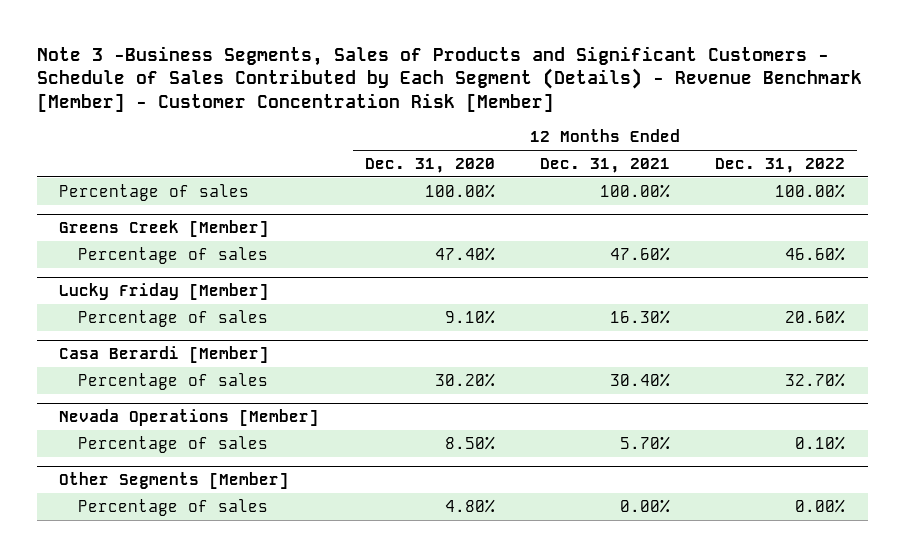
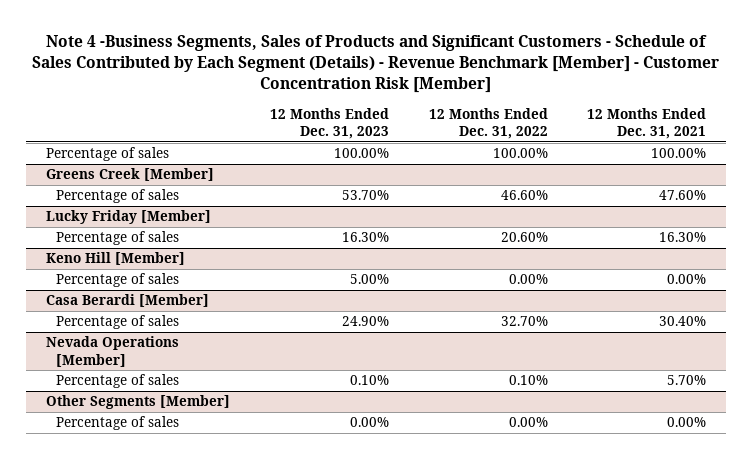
- Note 3 -Business Segments, Sales of Products and Significant Customers - Schedule of Sales Contributed by Each Segment (Details) - Revenue Benchmark [Member] - Customer Concentration Risk [Member]
+ Note 4 -Business Segments, Sales of Products and Significant Customers - Schedule of Sales Contributed by Each Segment (Details) - Revenue Benchmark [Member] - Customer Concentration Risk [Member]
- | 12 Months Ended Dec. 31, 2020 | 12 Months Ended Dec. 31, 2021 | 12 Months Ended Dec. 31, 2022
+ | 12 Months Ended Dec. 31, 2023 | 12 Months Ended Dec. 31, 2022 | 12 Months Ended Dec. 31, 2021
+ Keno Hill [Member]
+ Percentage of sales | 5.00% | 0.00% | 0.00%

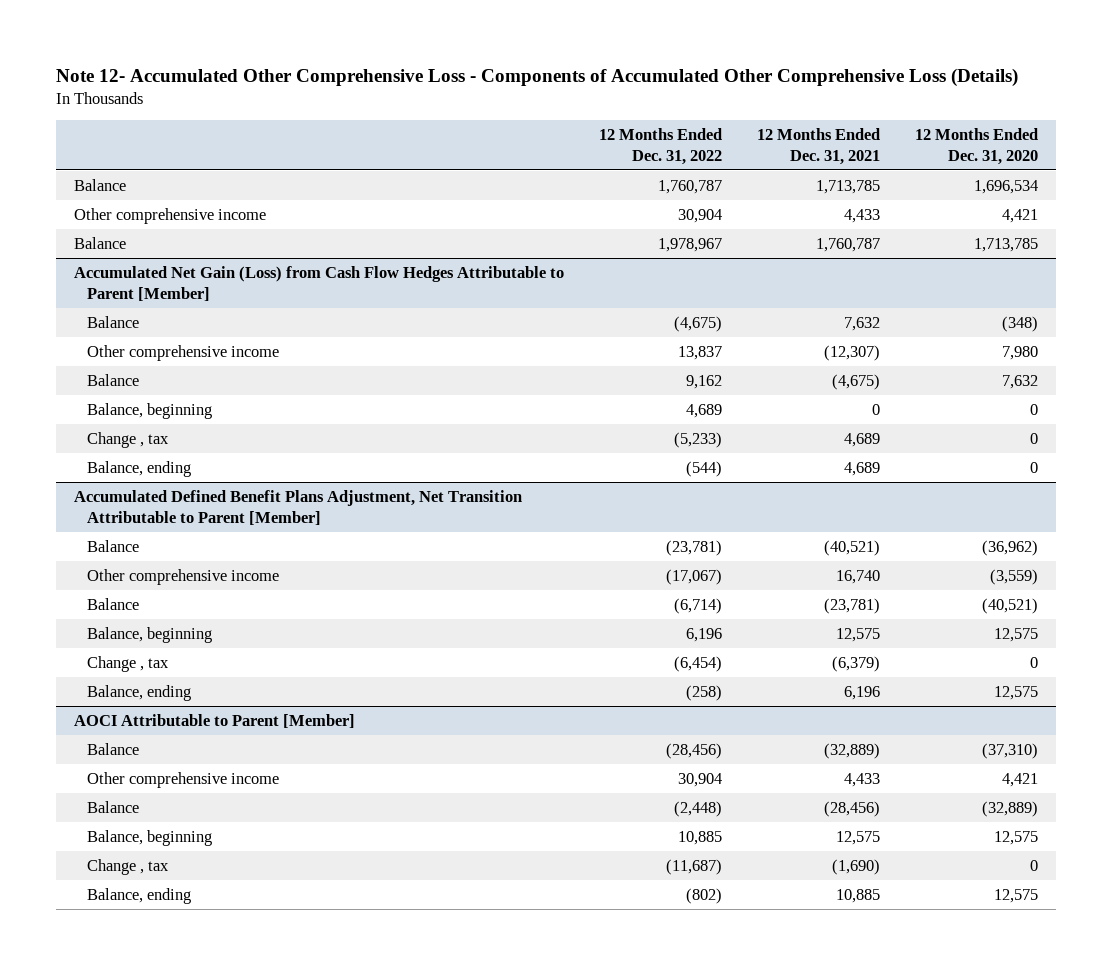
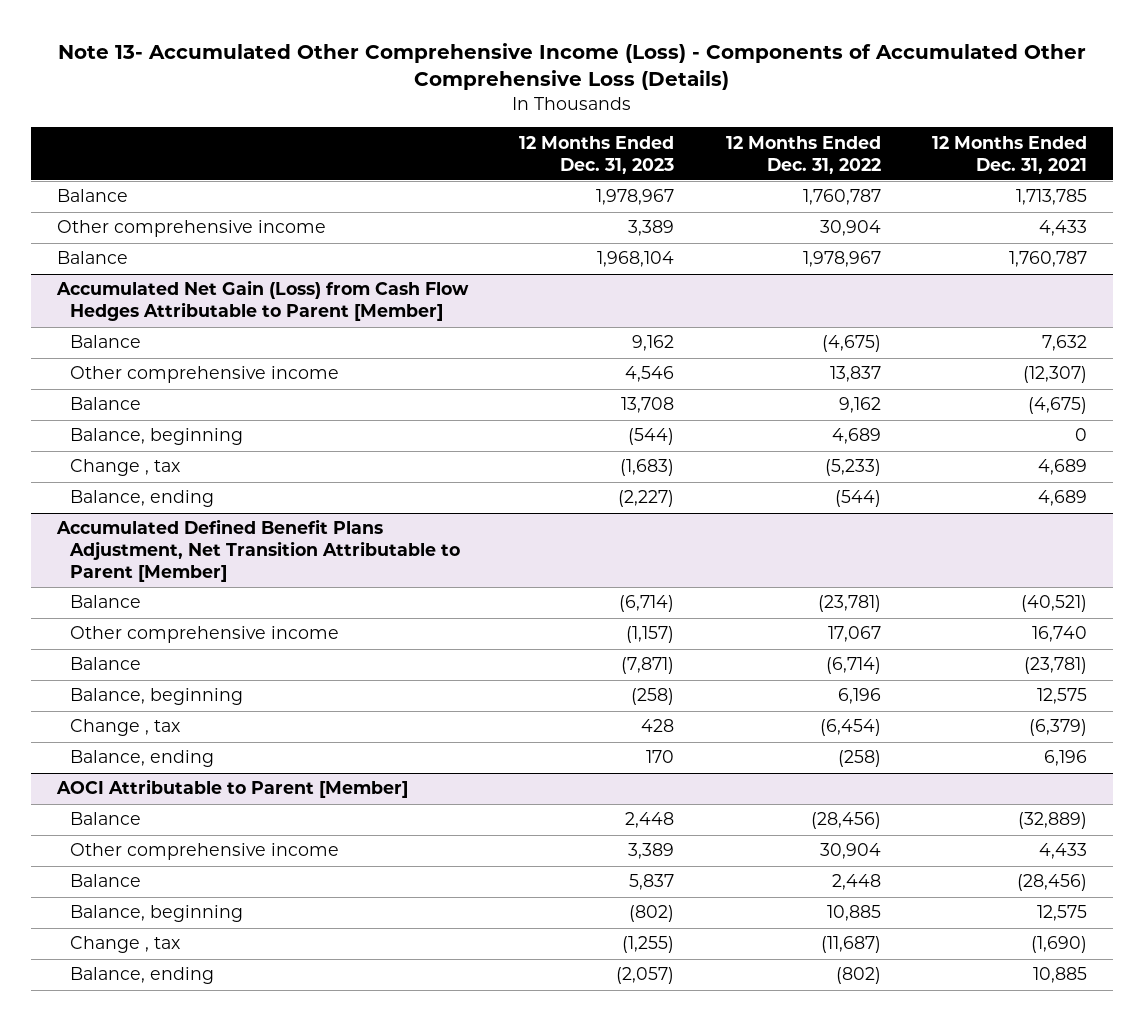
- Note 12- Accumulated Other Comprehensive Loss - Components of Accumulated Other Comprehensive Loss (Details)
+ Note 13- Accumulated Other Comprehensive Income (Loss) - Components of Accumulated Other Comprehensive Loss (Details)
- | 12 Months Ended Dec. 31, 2022 | 12 Months Ended Dec. 31, 2021 | 12 Months Ended Dec. 31, 2020
+ | 12 Months Ended Dec. 31, 2023 | 12 Months Ended Dec. 31, 2022 | 12 Months Ended Dec. 31, 2021
@ Accumulated Defined Benefit Plans Adjustment, Net Transition Attributable to Parent [Member]
- Other comprehensive income | (17,067) | 16,740 | (3,559)
+ Other comprehensive income | (1,157) | 17,067 | 16,740
@ AOCI Attributable to Parent [Member]
- Balance | (2,448) | (28,456) | (32,889)
+ Balance | 5,837 | 2,448 | (28,456)

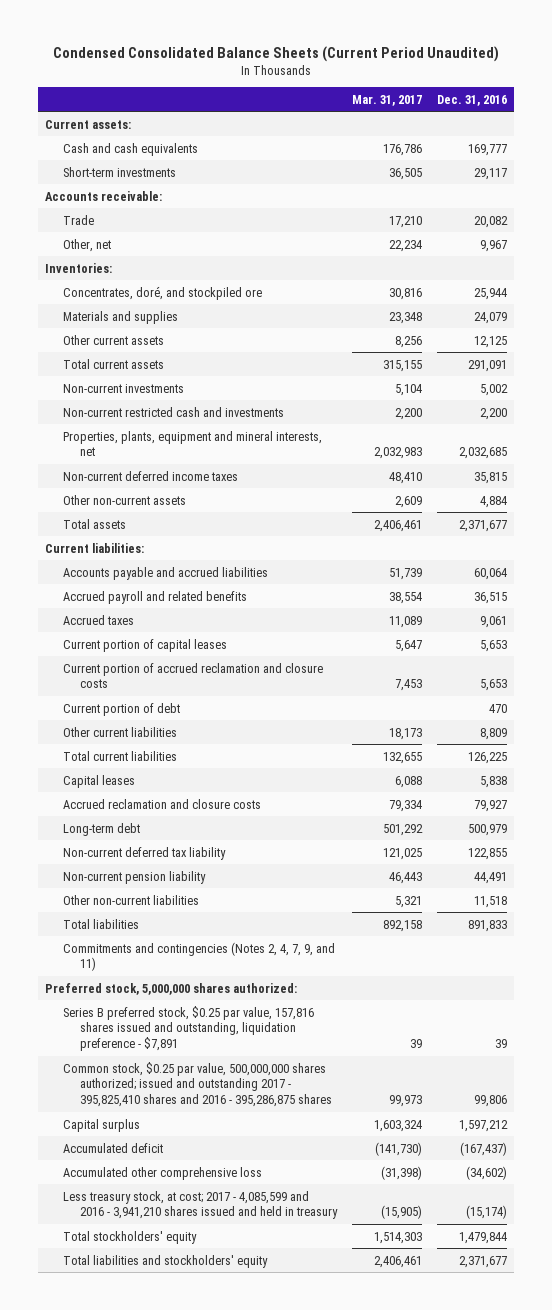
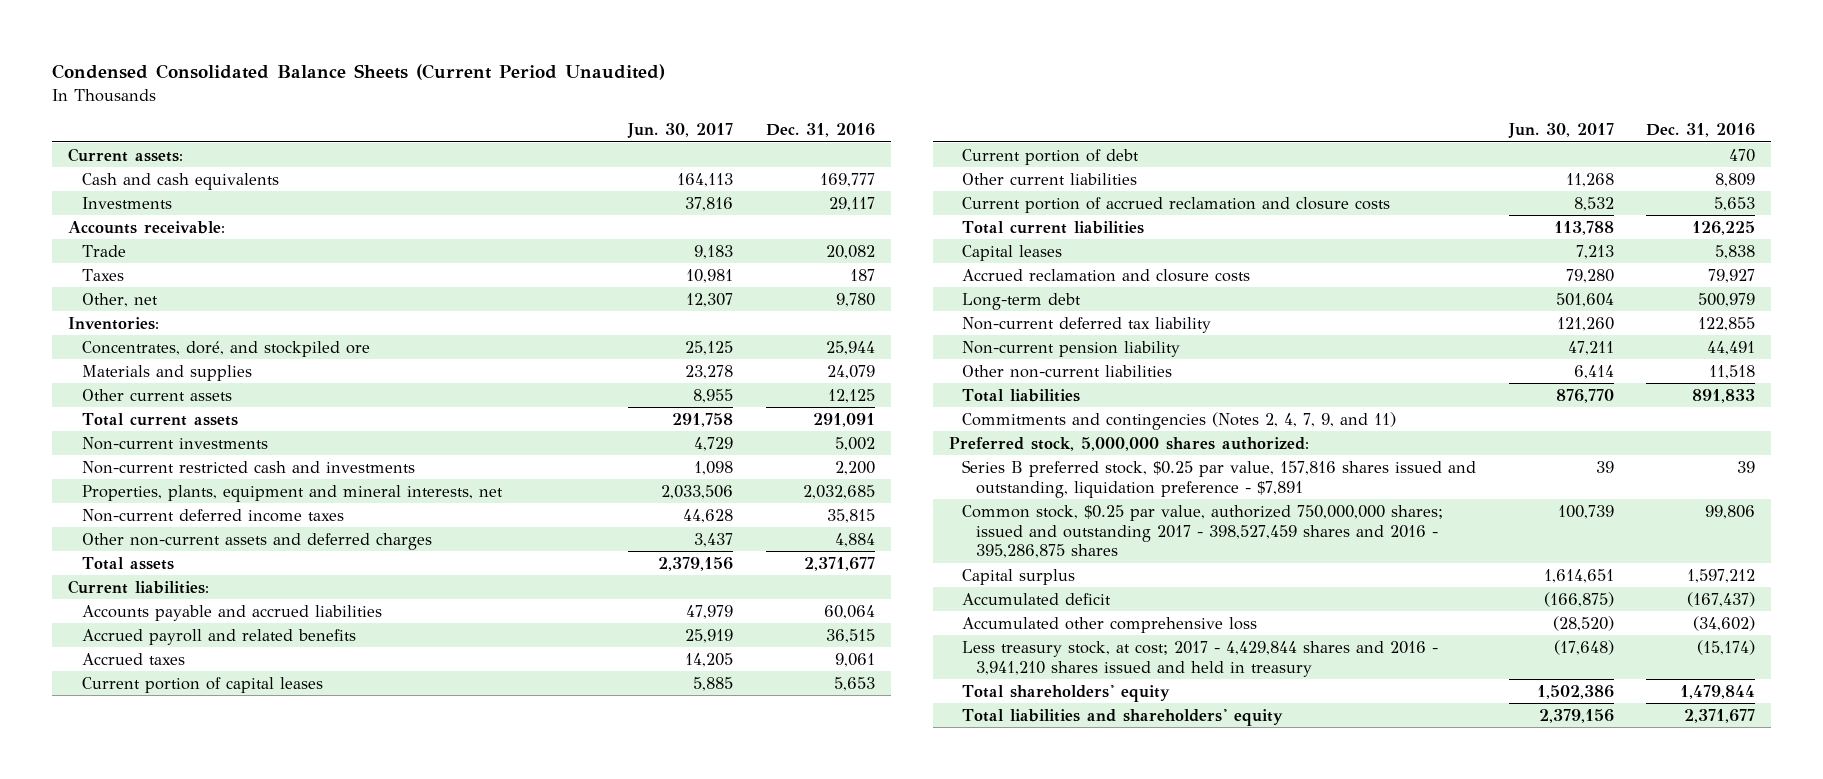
- | Mar. 31, 2017 | Dec. 31, 2016
+ | Jun. 30, 2017 | Dec. 31, 2016
- Short-term investments | 36,505 | 29,117
+ Investments | 37,816 | 29,117
- Other, net | 22,234 | 9,967
+ Taxes | 10,981 | 187
+ Other, net | 12,307 | 9,780
- Other non-current assets | 2,609 | 4,884
+ Other non-current assets and deferred charges | 3,437 | 4,884
moved down: Current portion of accrued reclamation and closure costs | 8,532 | 5,653
- Common stock, $0.25 par value, 500,000,000 shares authorized; issued and outstanding 2017 - 395,825,410 shares and 2016 - 395,286,875 shares | 99,973 | 99,806
+ Common stock, $0.25 par value, authorized 750,000,000 shares; issued and outstanding 2017 - 398,527,459 shares and 2016 - 395,286,875 shares | 100,739 | 99,806
- Less treasury stock, at cost; 2017 - 4,085,599 and 2016 - 3,941,210 shares issued and held in treasury | (15,905) | (15,174)
- Total stockholders' equity | 1,514,303 | 1,479,844
- Total liabilities and stockholders' equity | 2,406,461 | 2,371,677
+ Less treasury stock, at cost; 2017 - 4,429,844 shares and 2016 - 3,941,210 shares issued and held in treasury | (17,648) | (15,174)
+ Total shareholders' equity | 1,502,386 | 1,479,844
+ Total liabilities and shareholders' equity | 2,379,156 | 2,371,677

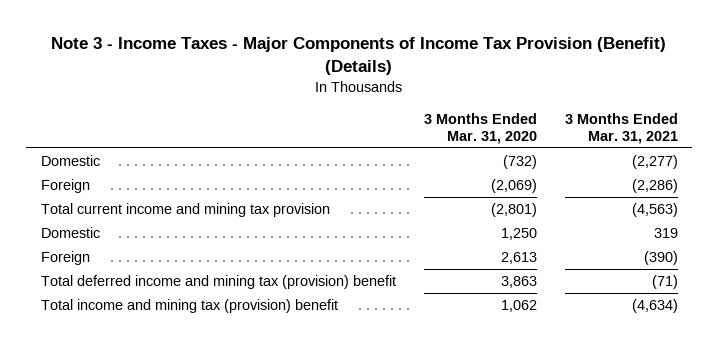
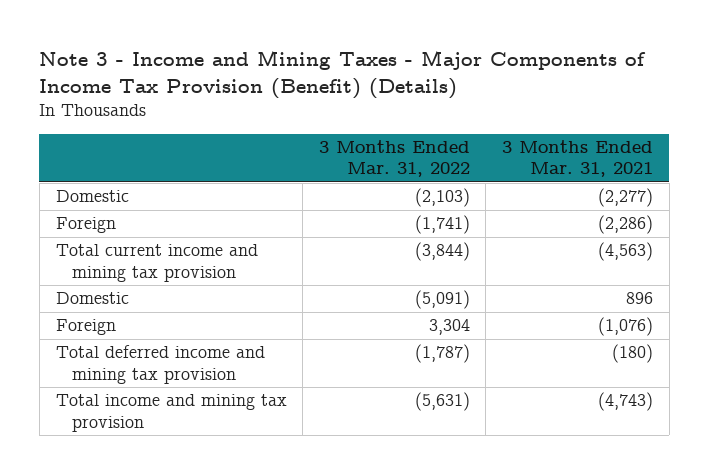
- Note 3 - Income Taxes - Major Components of Income Tax Provision (Benefit) (Details)
+ Note 3 - Income and Mining Taxes - Major Components of Income Tax Provision (Benefit) (Details)
- | 3 Months Ended Mar. 31, 2020 | 3 Months Ended Mar. 31, 2021
+ | 3 Months Ended Mar. 31, 2022 | 3 Months Ended Mar. 31, 2021
- Domestic | 1,250 | 319
- Foreign | 2,613 | (390)
- Total deferred income and mining tax (provision) benefit | 3,863 | (71)
- Total income and mining tax (provision) benefit | 1,062 | (4,634)
+ Domestic | (5,091) | 896
+ Foreign | 3,304 | (1,076)
+ Total deferred income and mining tax provision | (1,787) | (180)
+ Total income and mining tax provision | (5,631) | (4,743)

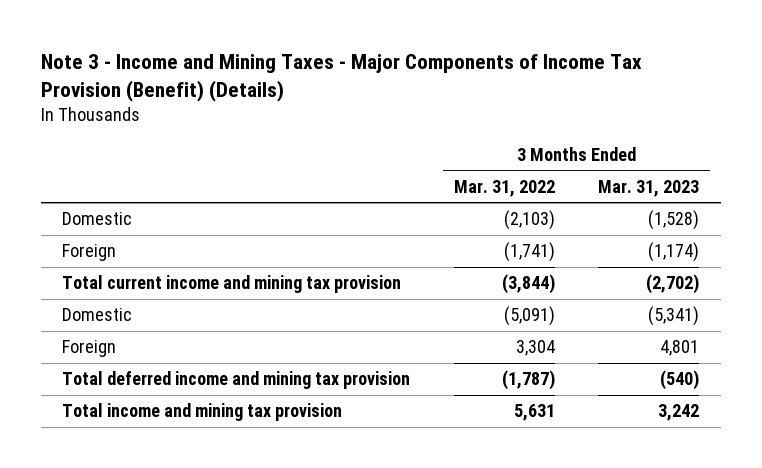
- | 3 Months Ended Mar. 31, 2022 | 3 Months Ended Mar. 31, 2021
+ | 3 Months Ended Mar. 31, 2022 | 3 Months Ended Mar. 31, 2023
- Total income and mining tax provision | (5,631) | (4,743)
+ Total income and mining tax provision | 5,631 | 3,242

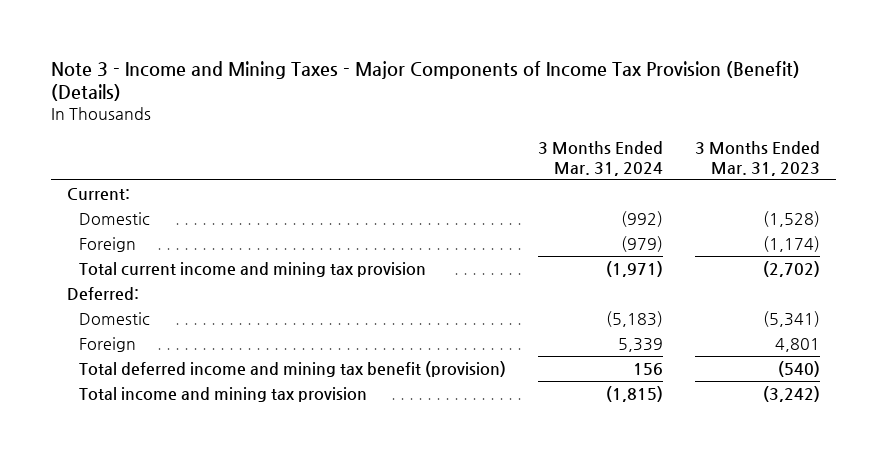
- | 3 Months Ended Mar. 31, 2022 | 3 Months Ended Mar. 31, 2023
+ | 3 Months Ended Mar. 31, 2024 | 3 Months Ended Mar. 31, 2023
+ Current:
+ Deferred:
- Total deferred income and mining tax provision | (1,787) | (540)
- Total income and mining tax provision | 5,631 | 3,242
+ Total deferred income and mining tax benefit (provision) | 156 | (540)
+ Total income and mining tax provision | (1,815) | (3,242)

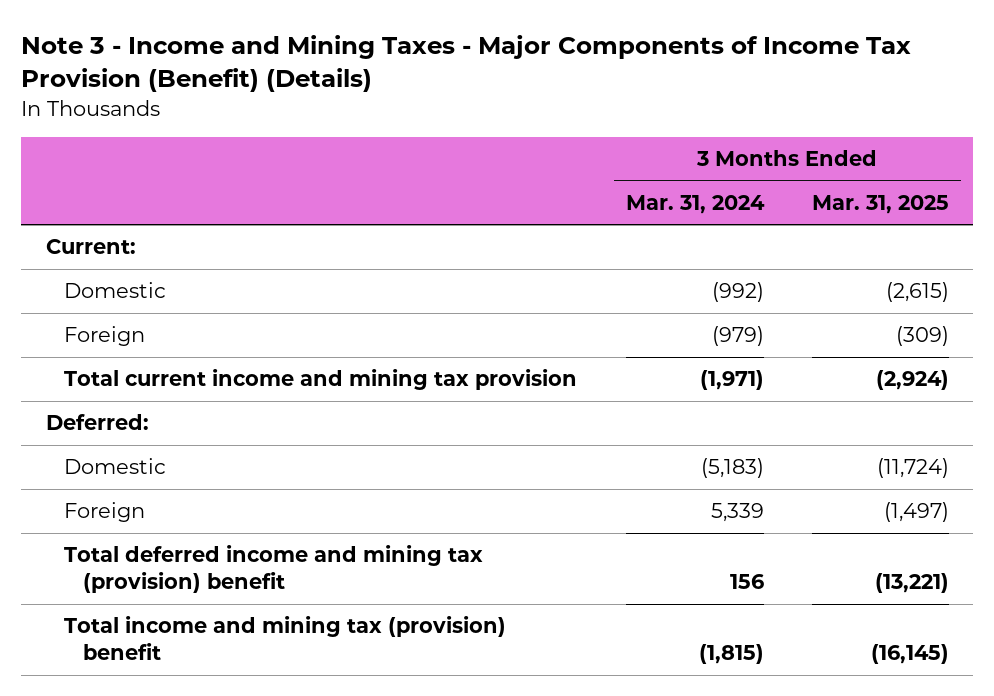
- | 3 Months Ended Mar. 31, 2024 | 3 Months Ended Mar. 31, 2023
+ | 3 Months Ended Mar. 31, 2024 | 3 Months Ended Mar. 31, 2025
- Total deferred income and mining tax benefit (provision) | 156 | (540)
- Total income and mining tax provision | (1,815) | (3,242)
+ Total deferred income and mining tax (provision) benefit | 156 | (13,221)
+ Total income and mining tax (provision) benefit | (1,815) | (16,145)

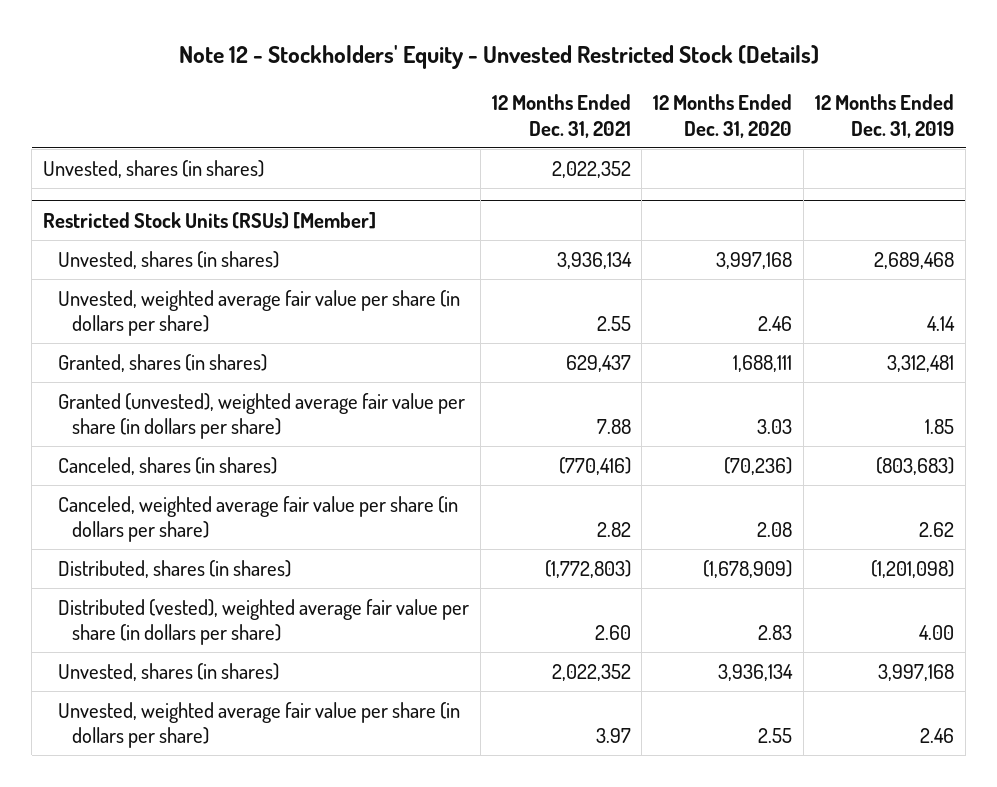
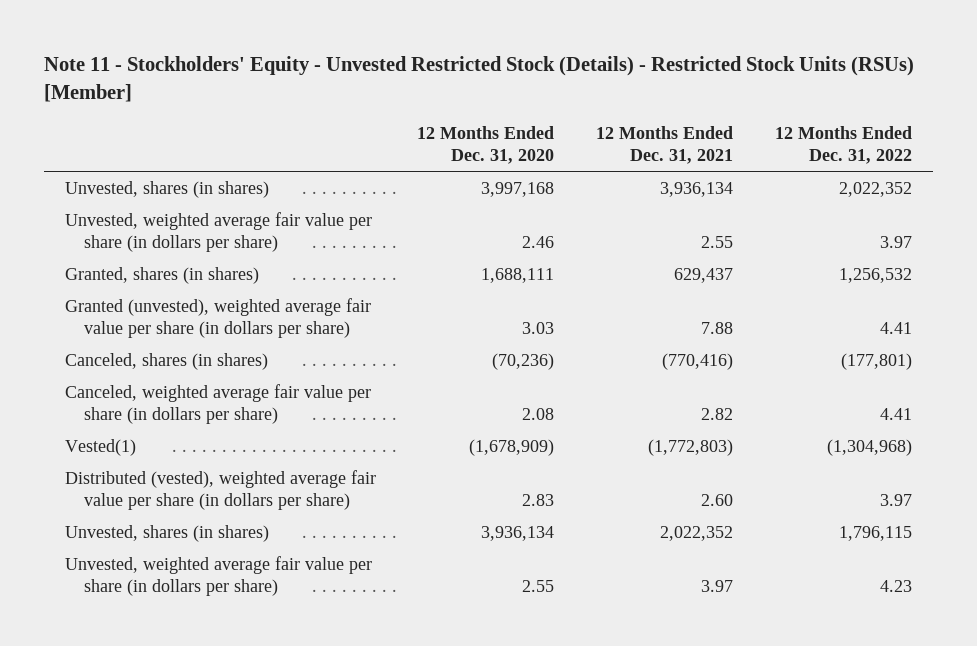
- Note 12 - Stockholders' Equity - Unvested Restricted Stock (Details)
+ Note 11 - Stockholders' Equity - Unvested Restricted Stock (Details) - Restricted Stock Units (RSUs) [Member]
- | 12 Months Ended Dec. 31, 2021 | 12 Months Ended Dec. 31, 2020 | 12 Months Ended Dec. 31, 2019
+ | 12 Months Ended Dec. 31, 2020 | 12 Months Ended Dec. 31, 2021 | 12 Months Ended Dec. 31, 2022
- Unvested, shares (in shares) | 2,022,352 | |
- Restricted Stock Units (RSUs) [Member]
- Distributed, shares (in shares) | (1,772,803) | (1,678,909) | (1,201,098)
+ Vested(1) | (1,678,909) | (1,772,803) | (1,304,968)

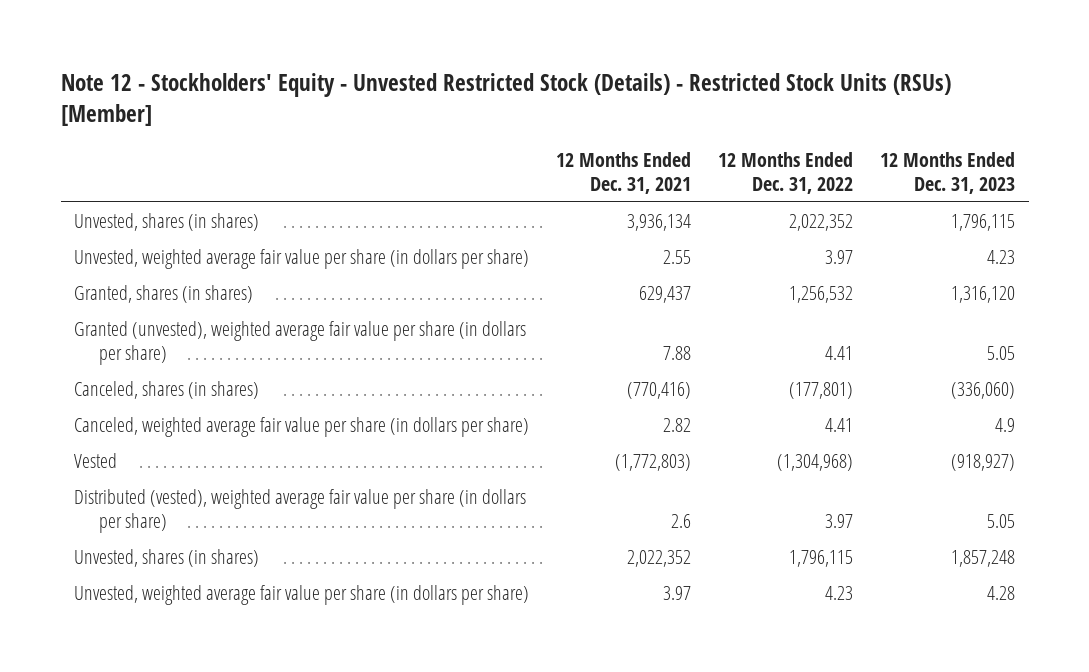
- Note 11 - Stockholders' Equity - Unvested Restricted Stock (Details) - Restricted Stock Units (RSUs) [Member]
+ Note 12 - Stockholders' Equity - Unvested Restricted Stock (Details) - Restricted Stock Units (RSUs) [Member]
- | 12 Months Ended Dec. 31, 2020 | 12 Months Ended Dec. 31, 2021 | 12 Months Ended Dec. 31, 2022
+ | 12 Months Ended Dec. 31, 2021 | 12 Months Ended Dec. 31, 2022 | 12 Months Ended Dec. 31, 2023
- Vested(1) | (1,678,909) | (1,772,803) | (1,304,968)
- Distributed (vested), weighted average fair value per share (in dollars per share) | 2.83 | 2.60 | 3.97
+ Vested | (1,772,803) | (1,304,968) | (918,927)
+ Distributed (vested), weighted average fair value per share (in dollars per share) | 2.6 | 3.97 | 5.05

